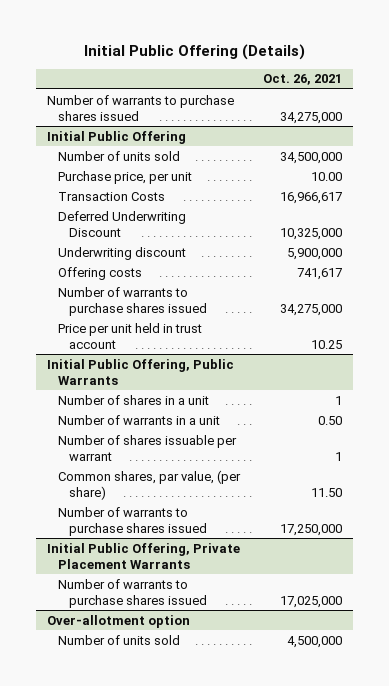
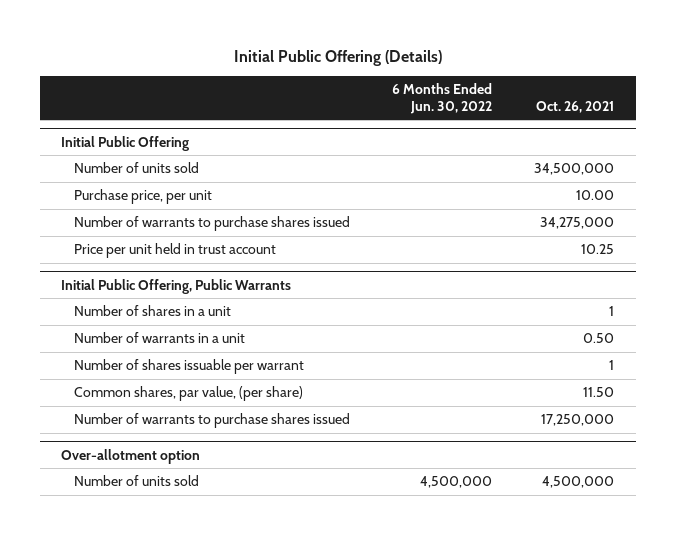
- | Oct. 26, 2021
+ | 6 Months Ended Jun. 30, 2022 | Oct. 26, 2021
- Number of warrants to purchase shares issued | 34,275,000
@ Initial Public Offering
- Transaction Costs | 16,966,617
- Deferred Underwriting Discount | 10,325,000
- Underwriting discount | 5,900,000
- Offering costs | 741,617
- Initial Public Offering, Private Placement Warrants
- Number of warrants to purchase shares issued | 17,025,000

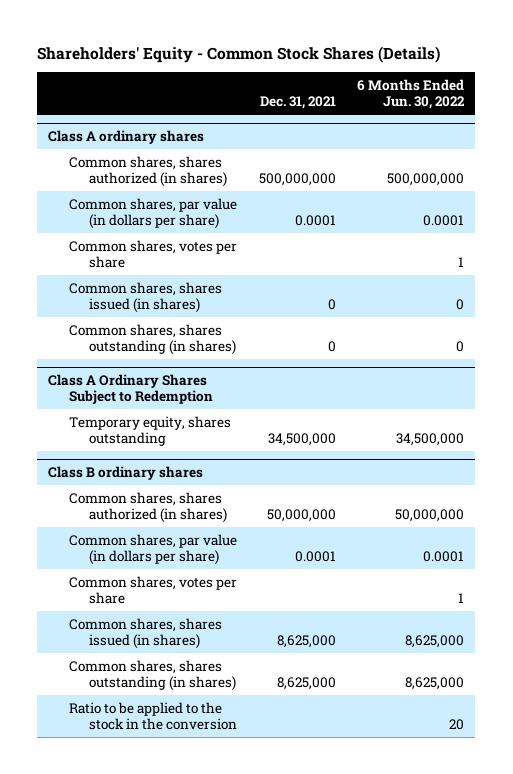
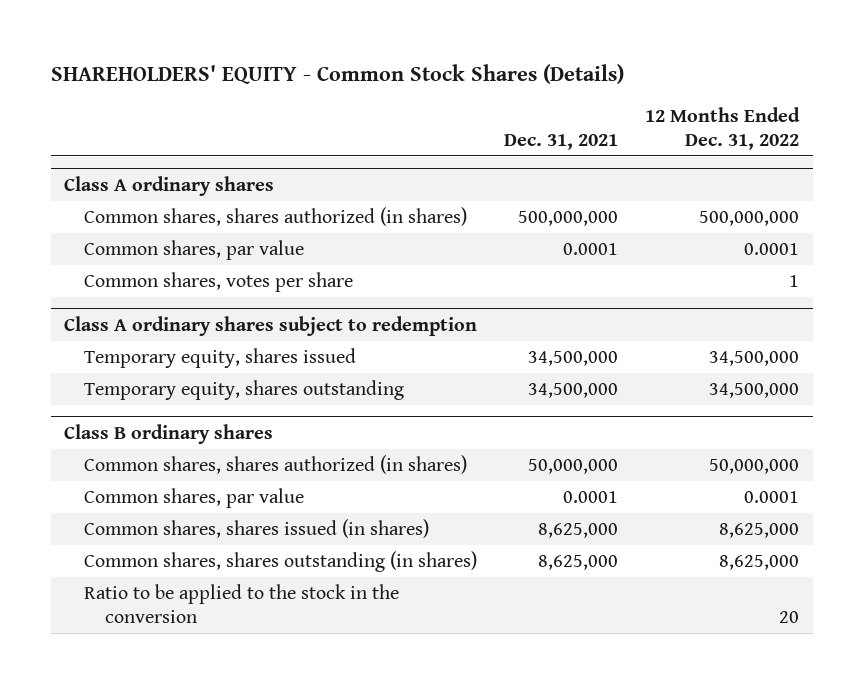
- Shareholders' Equity - Common Stock Shares (Details)
+ SHAREHOLDERS' EQUITY - Common Stock Shares (Details)
- | Dec. 31, 2021 | 6 Months Ended Jun. 30, 2022
+ | Dec. 31, 2021 | 12 Months Ended Dec. 31, 2022
@ Class A ordinary shares
- Common shares, par value (in dollars per share) | 0.0001 | 0.0001
+ Common shares, par value | 0.0001 | 0.0001
- Common shares, shares issued (in shares) | 0 | 0
- Common shares, shares outstanding (in shares) | 0 | 0
- Class A Ordinary Shares Subject to Redemption
+ Class A ordinary shares subject to redemption
+ Temporary equity, shares issued | 34,500,000 | 34,500,000
@ Class B ordinary shares
- Common shares, par value (in dollars per share) | 0.0001 | 0.0001
- Common shares, votes per share | | 1
+ Common shares, par value | 0.0001 | 0.0001

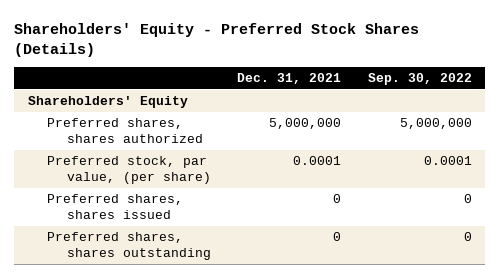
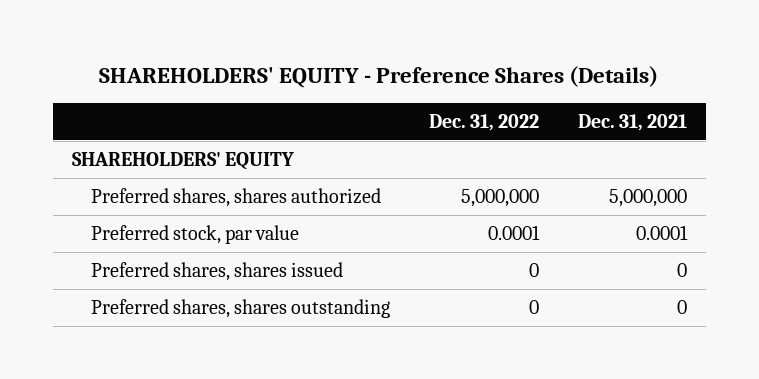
- Shareholders' Equity - Preferred Stock Shares (Details)
+ SHAREHOLDERS' EQUITY - Preference Shares (Details)
- | Dec. 31, 2021 | Sep. 30, 2022
+ | Dec. 31, 2022 | Dec. 31, 2021
- Shareholders' Equity
+ SHAREHOLDERS' EQUITY
- Preferred stock, par value, (per share) | 0.0001 | 0.0001
+ Preferred stock, par value | 0.0001 | 0.0001

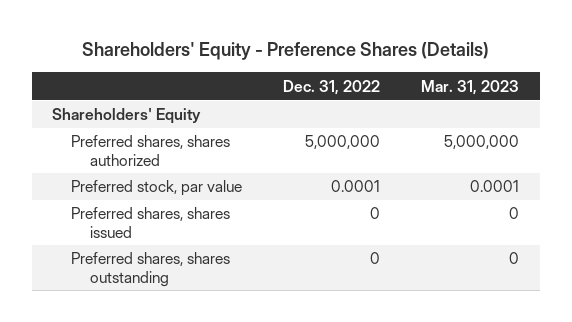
- SHAREHOLDERS' EQUITY - Preference Shares (Details)
+ Shareholders' Equity - Preference Shares (Details)
- | Dec. 31, 2022 | Dec. 31, 2021
+ | Dec. 31, 2022 | Mar. 31, 2023
- SHAREHOLDERS' EQUITY
+ Shareholders' Equity

